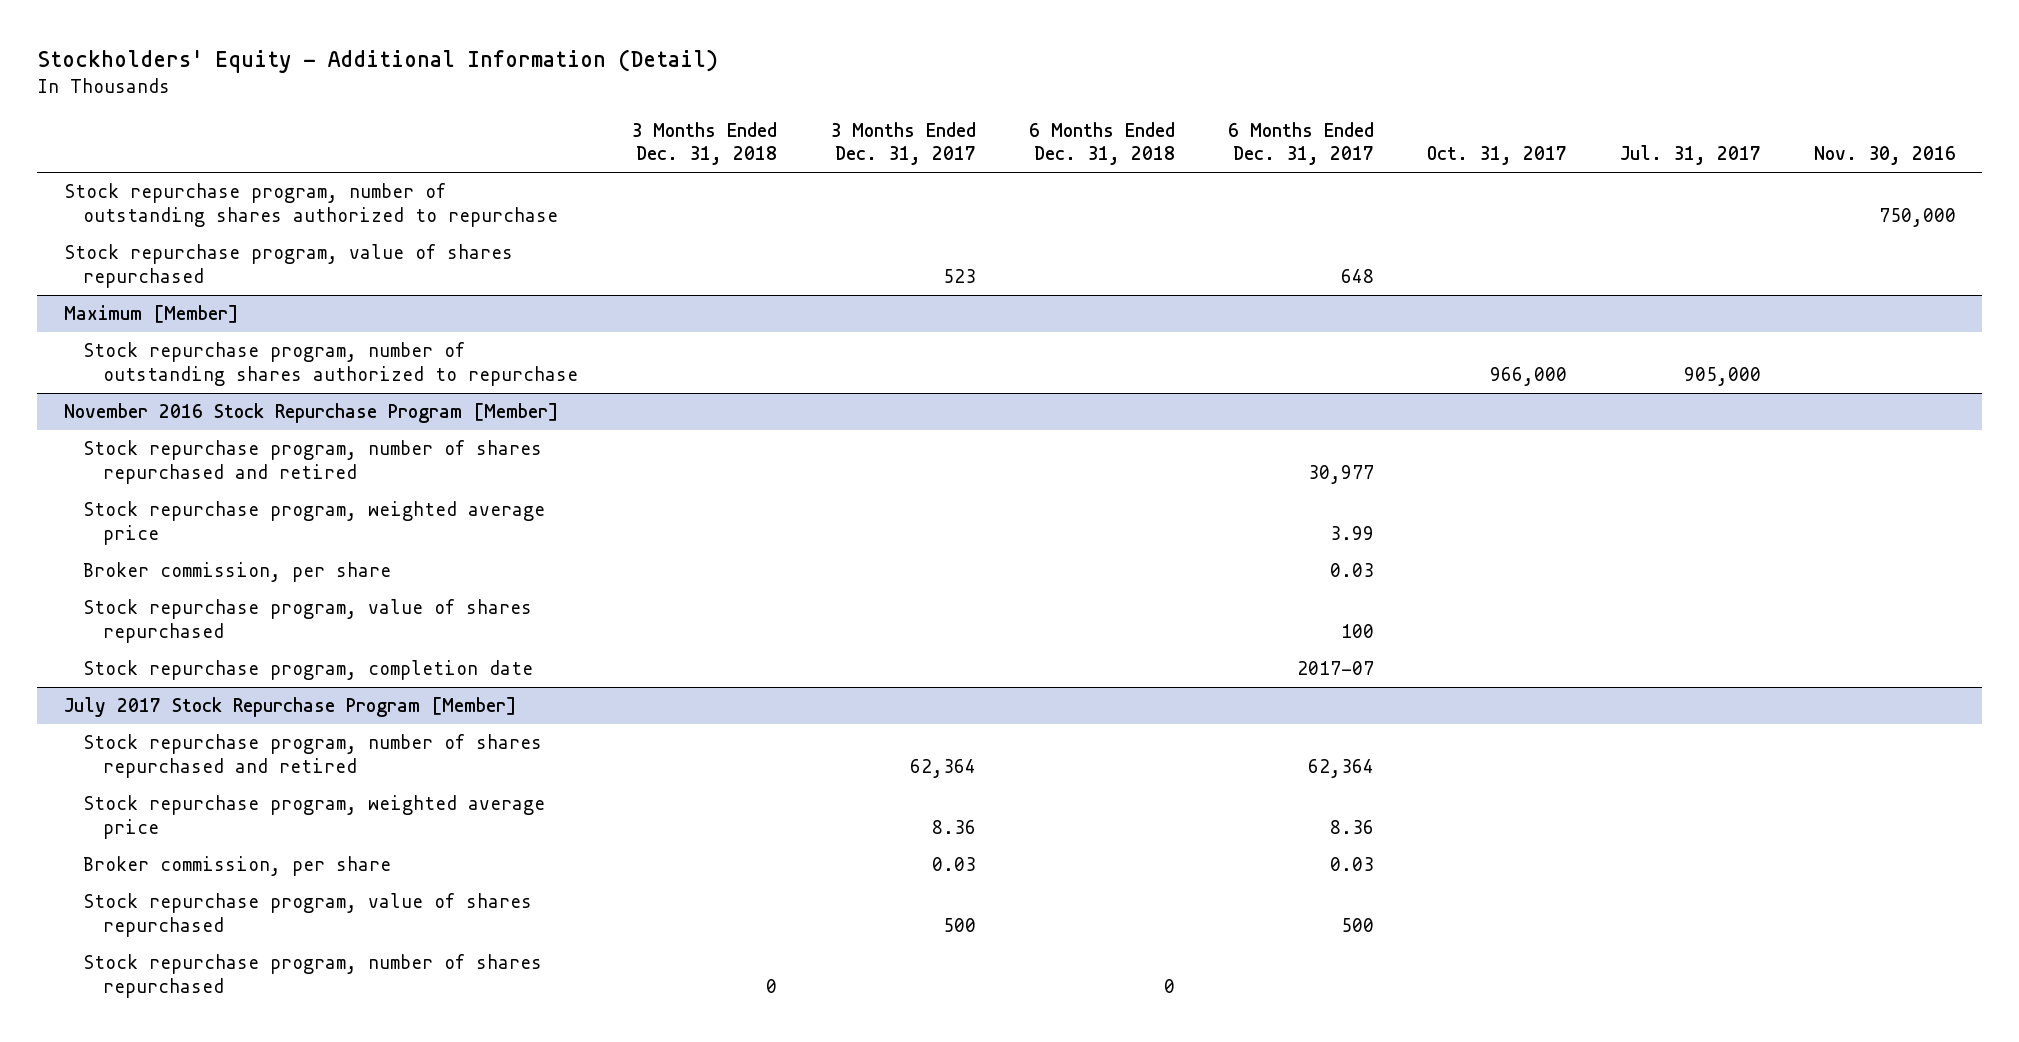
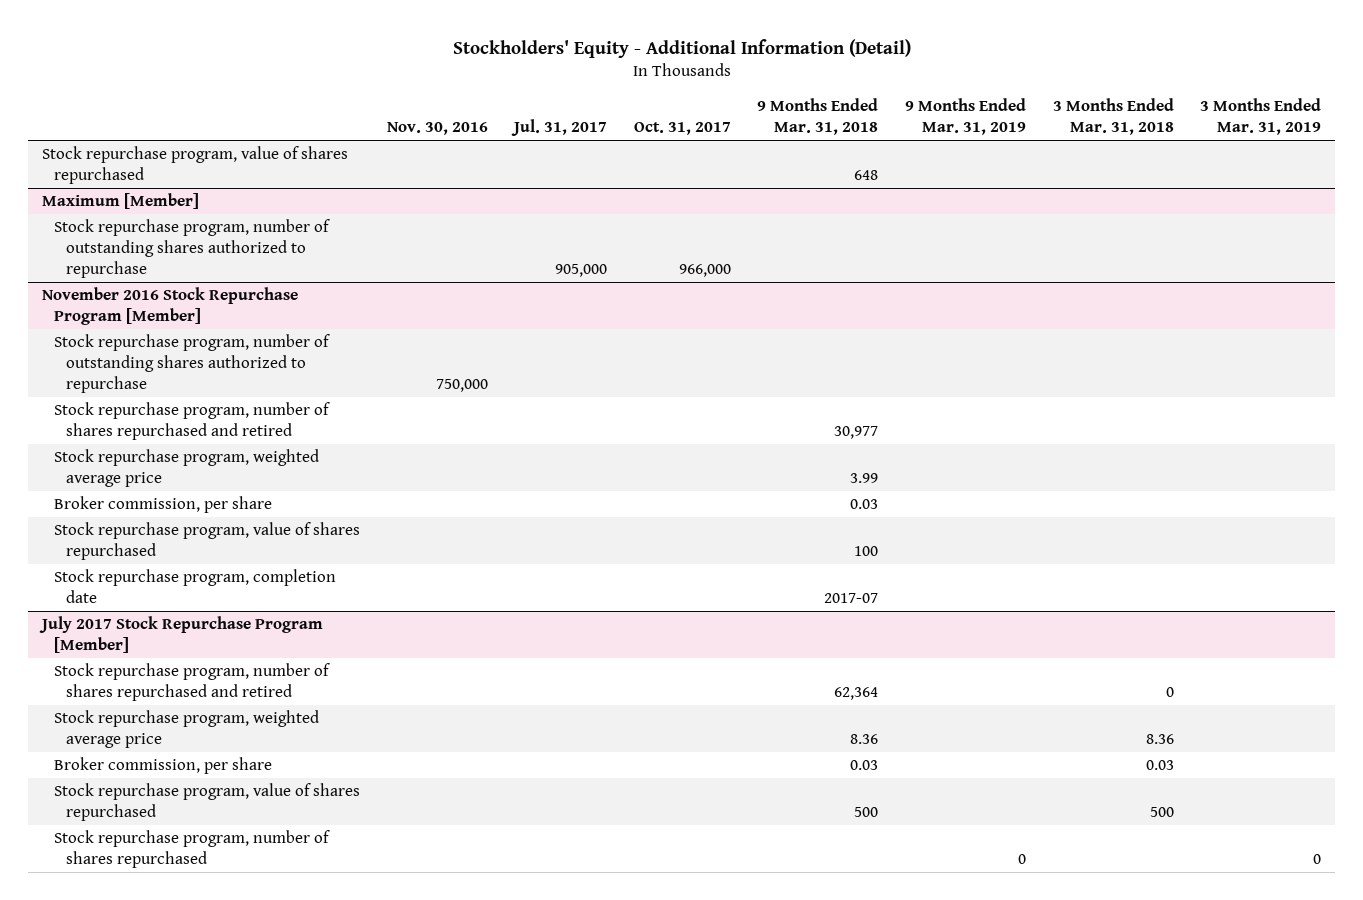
- | 3 Months Ended Dec. 31, 2018 | 3 Months Ended Dec. 31, 2017 | 6 Months Ended Dec. 31, 2018 | 6 Months Ended Dec. 31, 2017 | Oct. 31, 2017 | Jul. 31, 2017 | Nov. 30, 2016
+ | Nov. 30, 2016 | Jul. 31, 2017 | Oct. 31, 2017 | 9 Months Ended Mar. 31, 2018 | 9 Months Ended Mar. 31, 2019 | 3 Months Ended Mar. 31, 2018 | 3 Months Ended Mar. 31, 2019
- Stock repurchase program, number of outstanding shares authorized to repurchase | | | | | | | 750,000
@ November 2016 Stock Repurchase Program [Member]
+ Stock repurchase program, number of outstanding shares authorized to repurchase | 750,000 | | | | | |

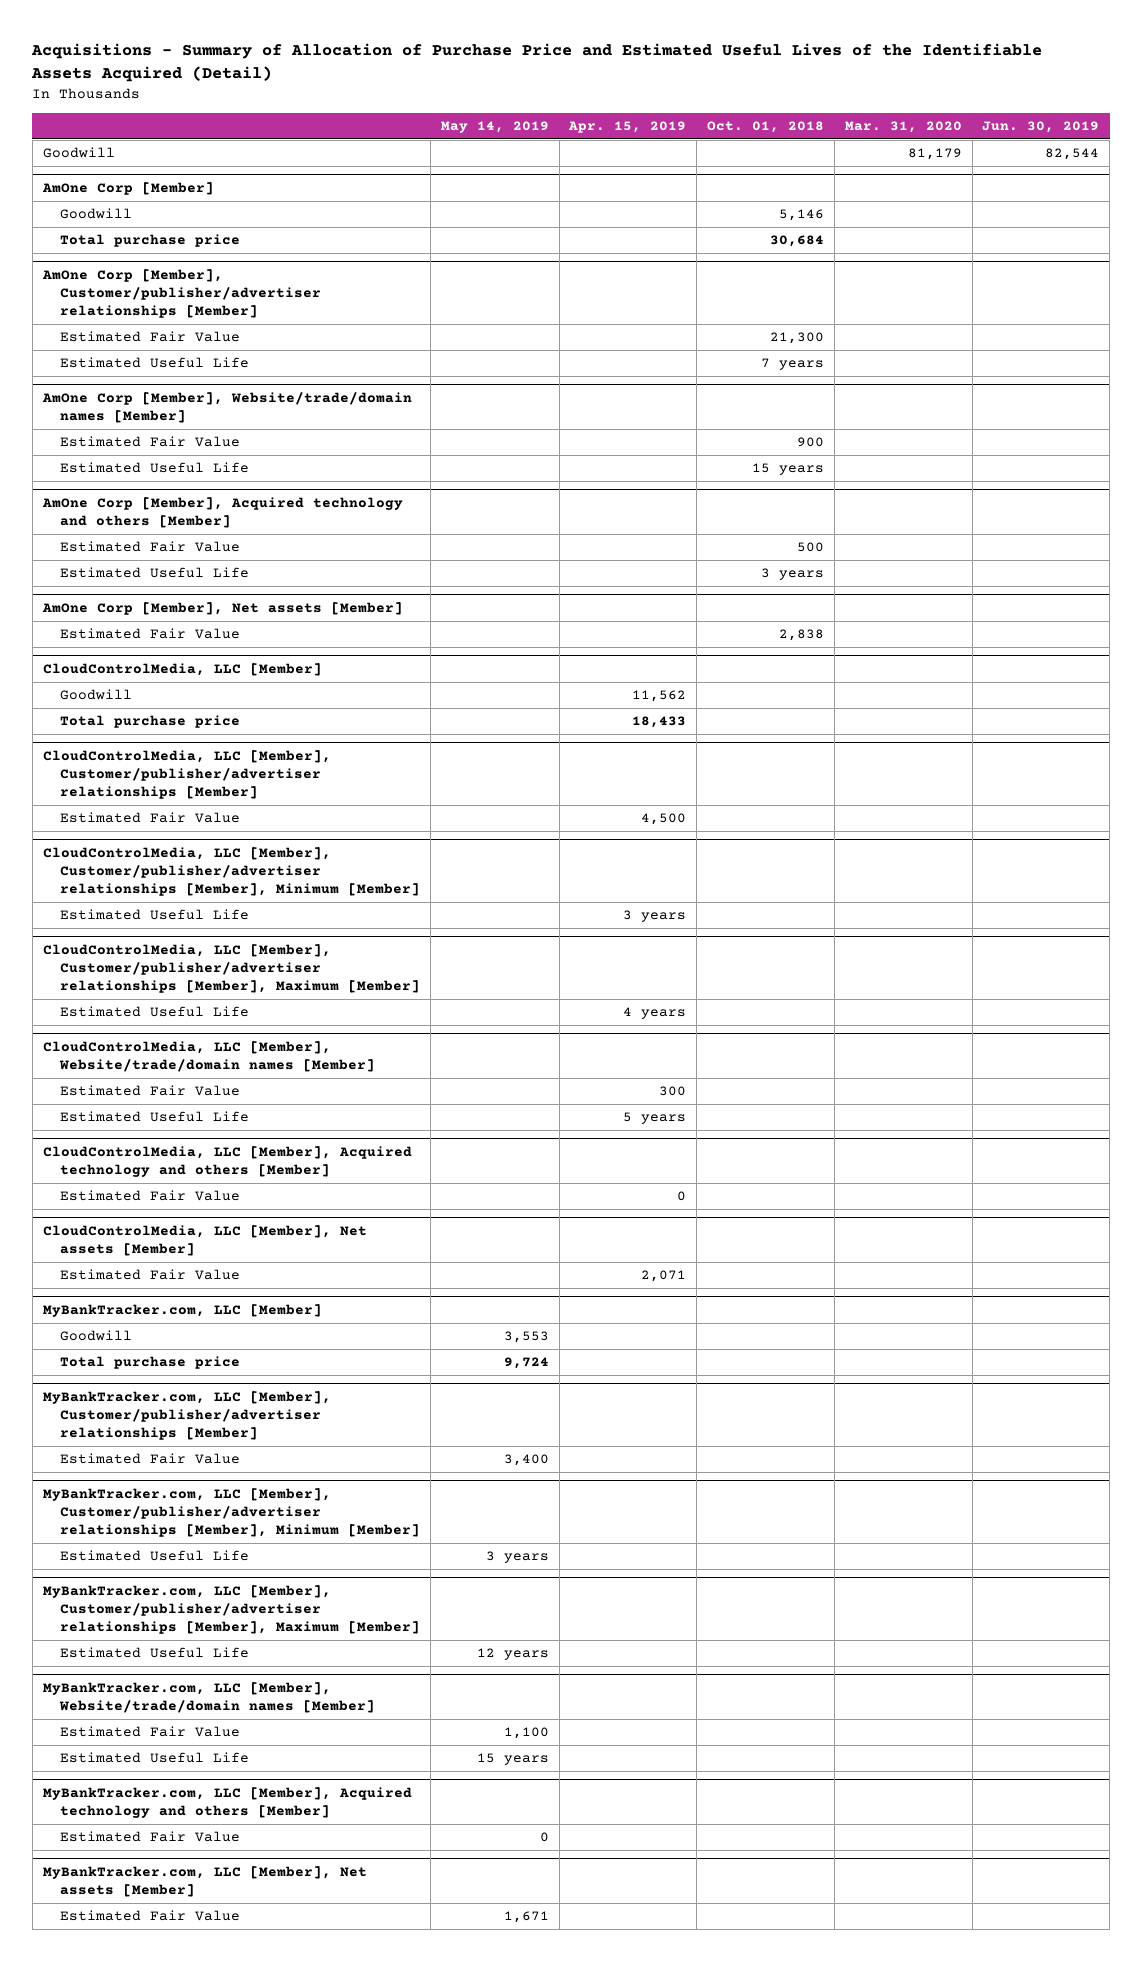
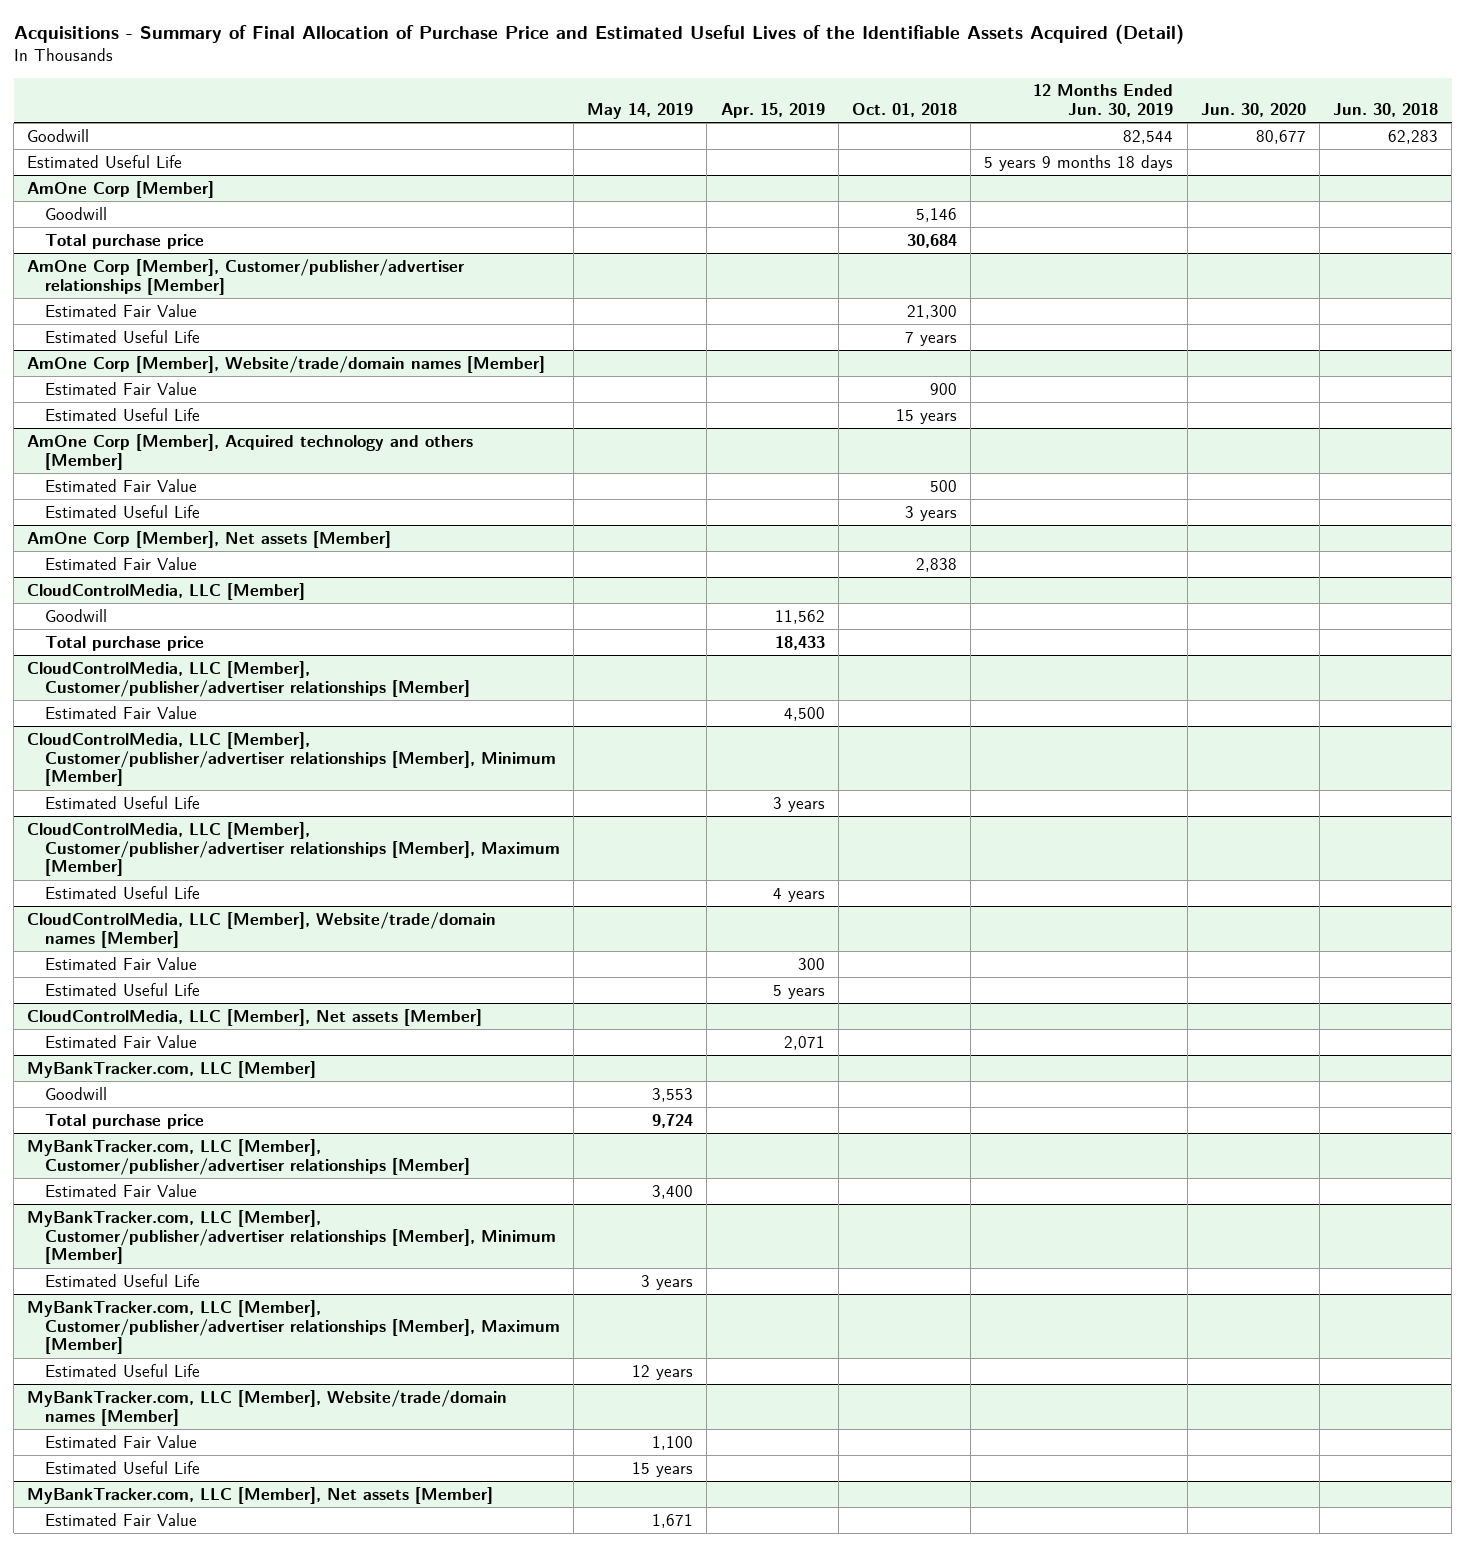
- Acquisitions - Summary of Allocation of Purchase Price and Estimated Useful Lives of the Identifiable Assets Acquired (Detail)
+ Acquisitions - Summary of Final Allocation of Purchase Price and Estimated Useful Lives of the Identifiable Assets Acquired (Detail)
- | May 14, 2019 | Apr. 15, 2019 | Oct. 01, 2018 | Mar. 31, 2020 | Jun. 30, 2019
+ | May 14, 2019 | Apr. 15, 2019 | Oct. 01, 2018 | 12 Months Ended Jun. 30, 2019 | Jun. 30, 2020 | Jun. 30, 2018
+ Estimated Useful Life | | | | 5 years 9 months 18 days | |
- CloudControlMedia, LLC [Member], Acquired technology and others [Member]
- Estimated Fair Value | | 0 | | |
- MyBankTracker.com, LLC [Member], Acquired technology and others [Member]
- Estimated Fair Value | 0 | | | |

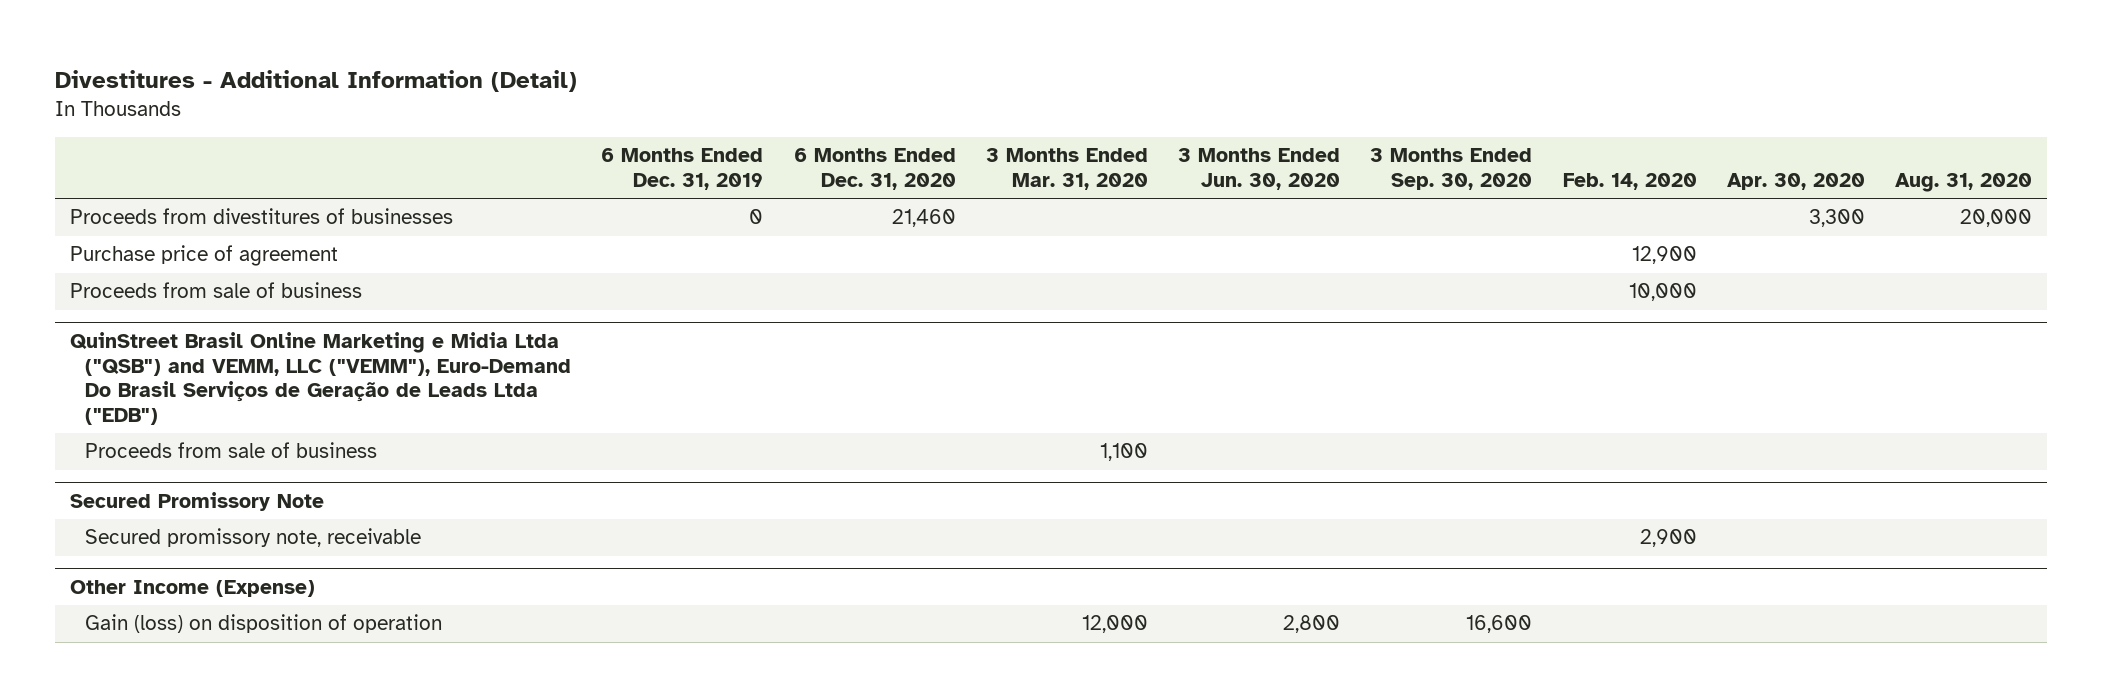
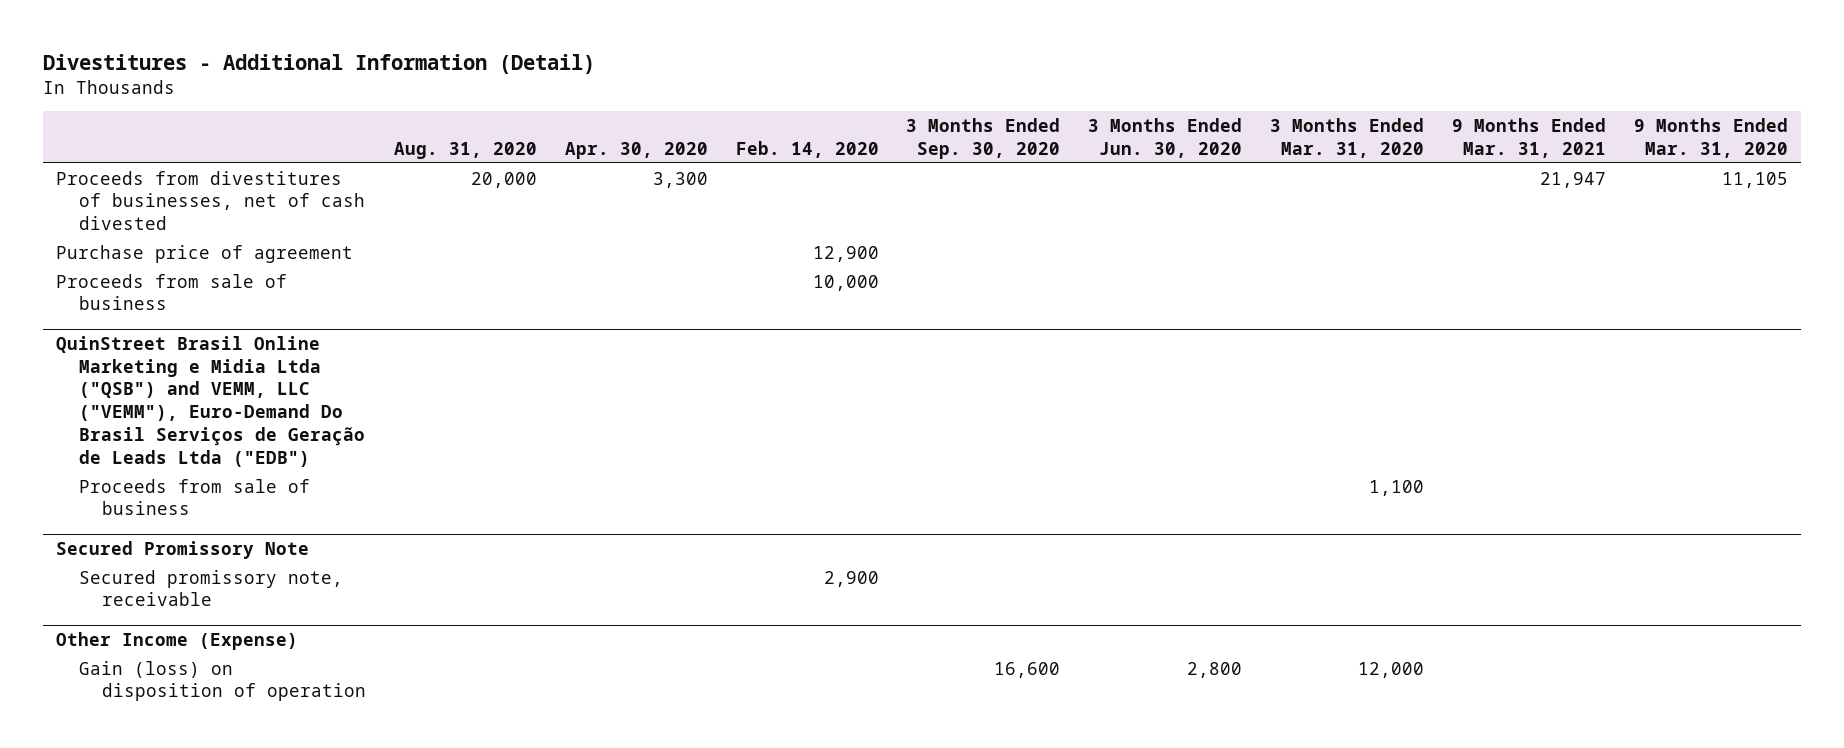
- | 6 Months Ended Dec. 31, 2019 | 6 Months Ended Dec. 31, 2020 | 3 Months Ended Mar. 31, 2020 | 3 Months Ended Jun. 30, 2020 | 3 Months Ended Sep. 30, 2020 | Feb. 14, 2020 | Apr. 30, 2020 | Aug. 31, 2020
+ | Aug. 31, 2020 | Apr. 30, 2020 | Feb. 14, 2020 | 3 Months Ended Sep. 30, 2020 | 3 Months Ended Jun. 30, 2020 | 3 Months Ended Mar. 31, 2020 | 9 Months Ended Mar. 31, 2021 | 9 Months Ended Mar. 31, 2020
- Proceeds from divestitures of businesses | 0 | 21,460 | | | | | 3,300 | 20,000
+ Proceeds from divestitures of businesses, net of cash divested | 20,000 | 3,300 | | | | | 21,947 | 11,105

